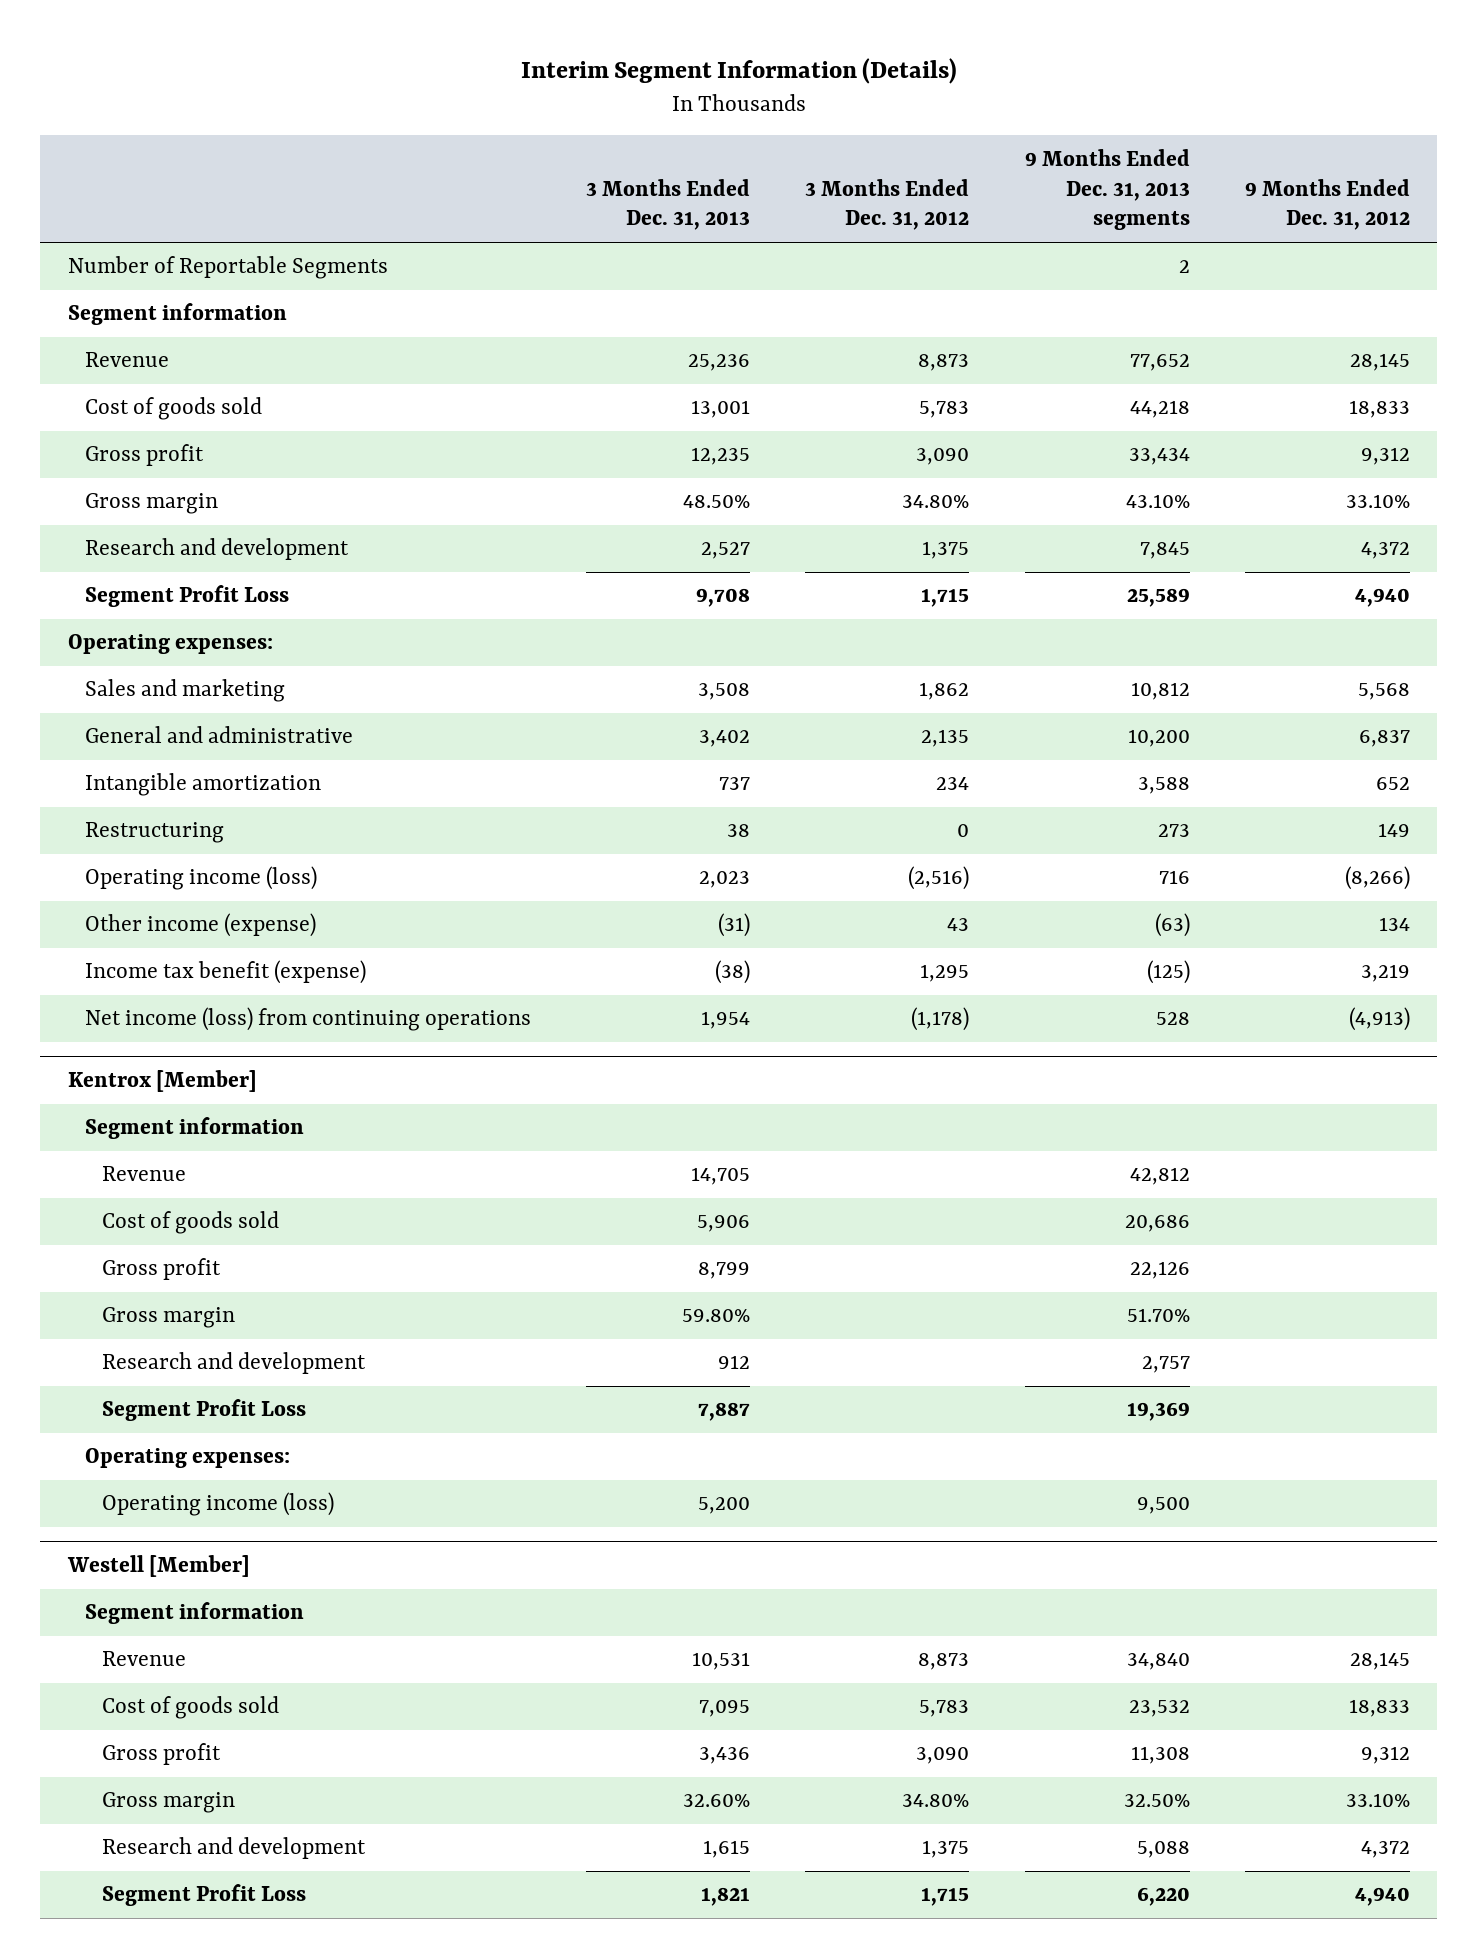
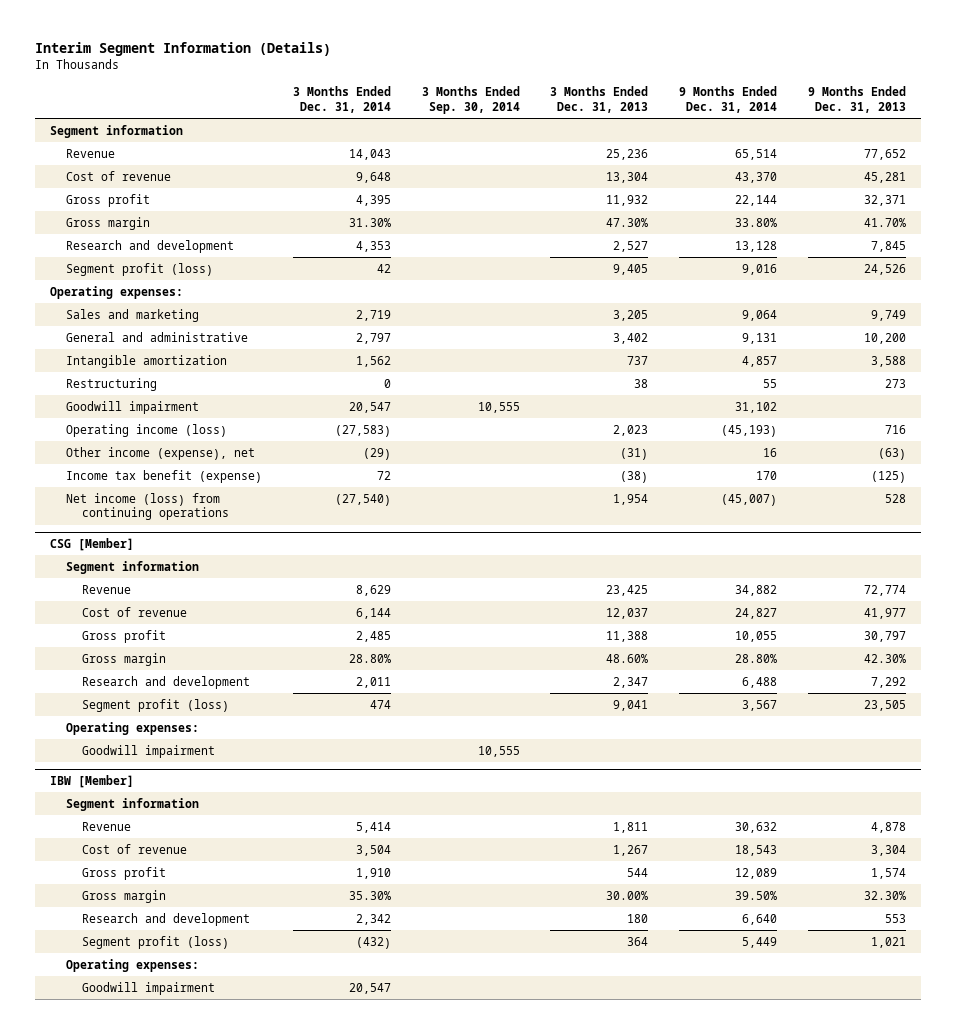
- | 3 Months Ended Dec. 31, 2013 | 3 Months Ended Dec. 31, 2012 | 9 Months Ended Dec. 31, 2013 segments | 9 Months Ended Dec. 31, 2012
+ | 3 Months Ended Dec. 31, 2014 | 3 Months Ended Sep. 30, 2014 | 3 Months Ended Dec. 31, 2013 | 9 Months Ended Dec. 31, 2014 | 9 Months Ended Dec. 31, 2013
- Number of Reportable Segments | | | 2 |
- Cost of goods sold | 13,001 | 5,783 | 44,218 | 18,833
- Gross profit | 12,235 | 3,090 | 33,434 | 9,312
- Gross margin | 48.50% | 34.80% | 43.10% | 33.10%
+ Cost of revenue | 9,648 | | 13,304 | 43,370 | 45,281
+ Gross profit | 4,395 | | 11,932 | 22,144 | 32,371
+ Gross margin | 31.30% | | 47.30% | 33.80% | 41.70%
- Segment Profit Loss | 9,708 | 1,715 | 25,589 | 4,940
+ Segment profit (loss) | 42 | | 9,405 | 9,016 | 24,526
- Sales and marketing | 3,508 | 1,862 | 10,812 | 5,568
+ Sales and marketing | 2,719 | | 3,205 | 9,064 | 9,749
+ Goodwill impairment | 20,547 | 10,555 | | 31,102 |
- Other income (expense) | (31) | 43 | (63) | 134
+ Other income (expense), net | (29) | | (31) | 16 | (63)
- Kentrox [Member]
+ CSG [Member]
- Revenue | 14,705 | | 42,812 |
- Cost of goods sold | 5,906 | | 20,686 |
- Gross profit | 8,799 | | 22,126 |
- Gross margin | 59.80% | | 51.70% |
- Research and development | 912 | | 2,757 |
- Segment Profit Loss | 7,887 | | 19,369 |
+ Revenue | 8,629 | | 23,425 | 34,882 | 72,774
+ Cost of revenue | 6,144 | | 12,037 | 24,827 | 41,977
+ Gross profit | 2,485 | | 11,388 | 10,055 | 30,797
+ Gross margin | 28.80% | | 48.60% | 28.80% | 42.30%
+ Research and development | 2,011 | | 2,347 | 6,488 | 7,292
+ Segment profit (loss) | 474 | | 9,041 | 3,567 | 23,505
- Operating income (loss) | 5,200 | | 9,500 |
- Westell [Member]
+ Goodwill impairment | | 10,555 | | |
+ IBW [Member]
- Revenue | 10,531 | 8,873 | 34,840 | 28,145
- Cost of goods sold | 7,095 | 5,783 | 23,532 | 18,833
- Gross profit | 3,436 | 3,090 | 11,308 | 9,312
- Gross margin | 32.60% | 34.80% | 32.50% | 33.10%
- Research and development | 1,615 | 1,375 | 5,088 | 4,372
- Segment Profit Loss | 1,821 | 1,715 | 6,220 | 4,940
+ Revenue | 5,414 | | 1,811 | 30,632 | 4,878
+ Cost of revenue | 3,504 | | 1,267 | 18,543 | 3,304
+ Gross profit | 1,910 | | 544 | 12,089 | 1,574
+ Gross margin | 35.30% | | 30.00% | 39.50% | 32.30%
+ Research and development | 2,342 | | 180 | 6,640 | 553
+ Segment profit (loss) | (432) | | 364 | 5,449 | 1,021
+ Operating expenses:
+ Goodwill impairment | 20,547 | | | |

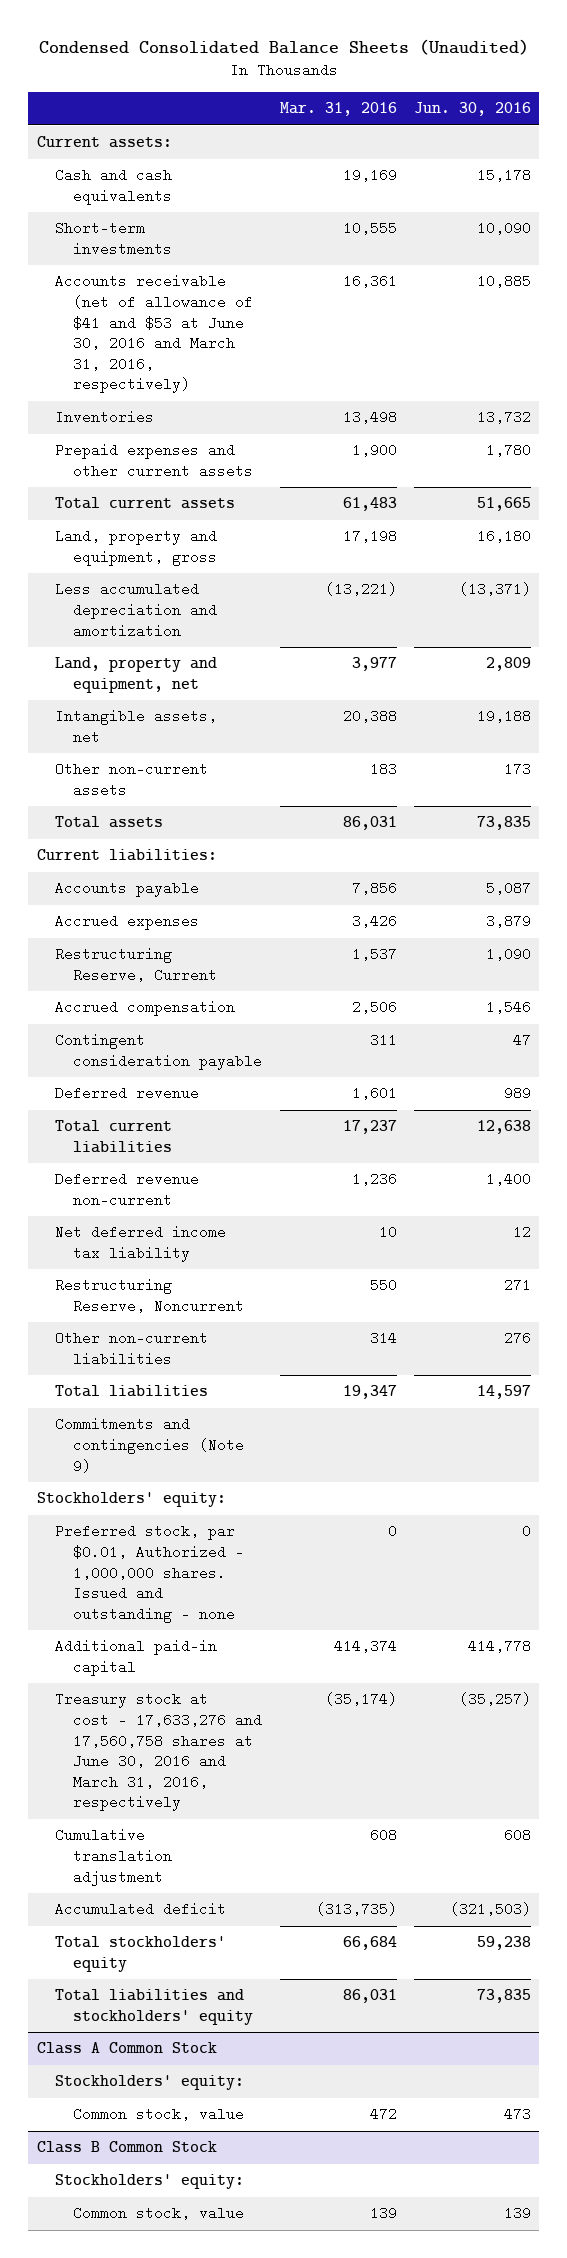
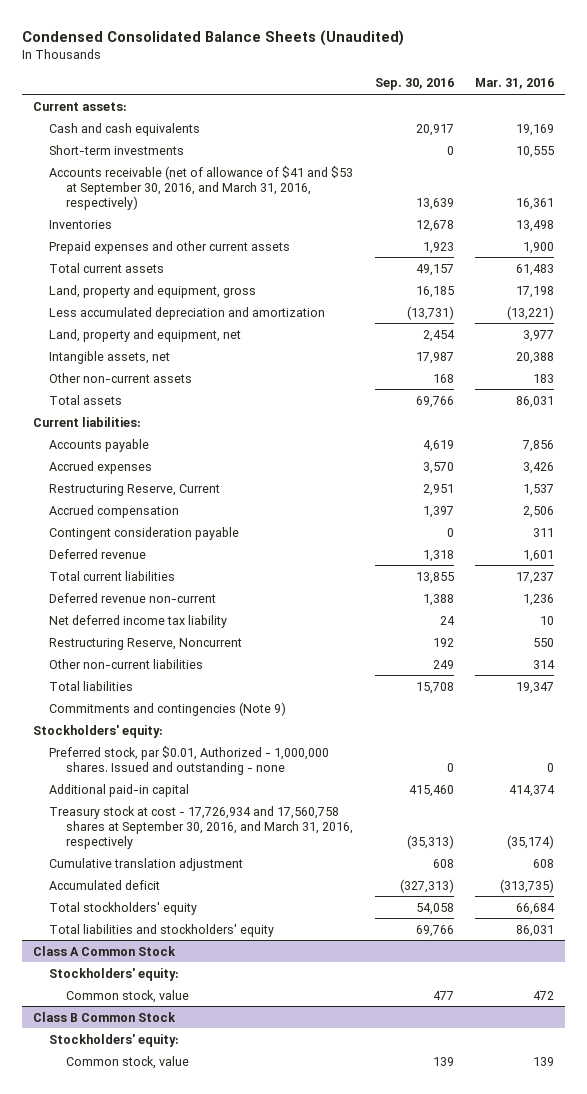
- | Mar. 31, 2016 | Jun. 30, 2016
+ | Sep. 30, 2016 | Mar. 31, 2016
- Accounts receivable (net of allowance of $41 and $53 at June 30, 2016 and March 31, 2016, respectively) | 16,361 | 10,885
+ Accounts receivable (net of allowance of $41 and $53 at September 30, 2016, and March 31, 2016, respectively) | 13,639 | 16,361
- Treasury stock at cost - 17,633,276 and 17,560,758 shares at June 30, 2016 and March 31, 2016, respectively | (35,174) | (35,257)
+ Treasury stock at cost - 17,726,934 and 17,560,758 shares at September 30, 2016, and March 31, 2016, respectively | (35,313) | (35,174)

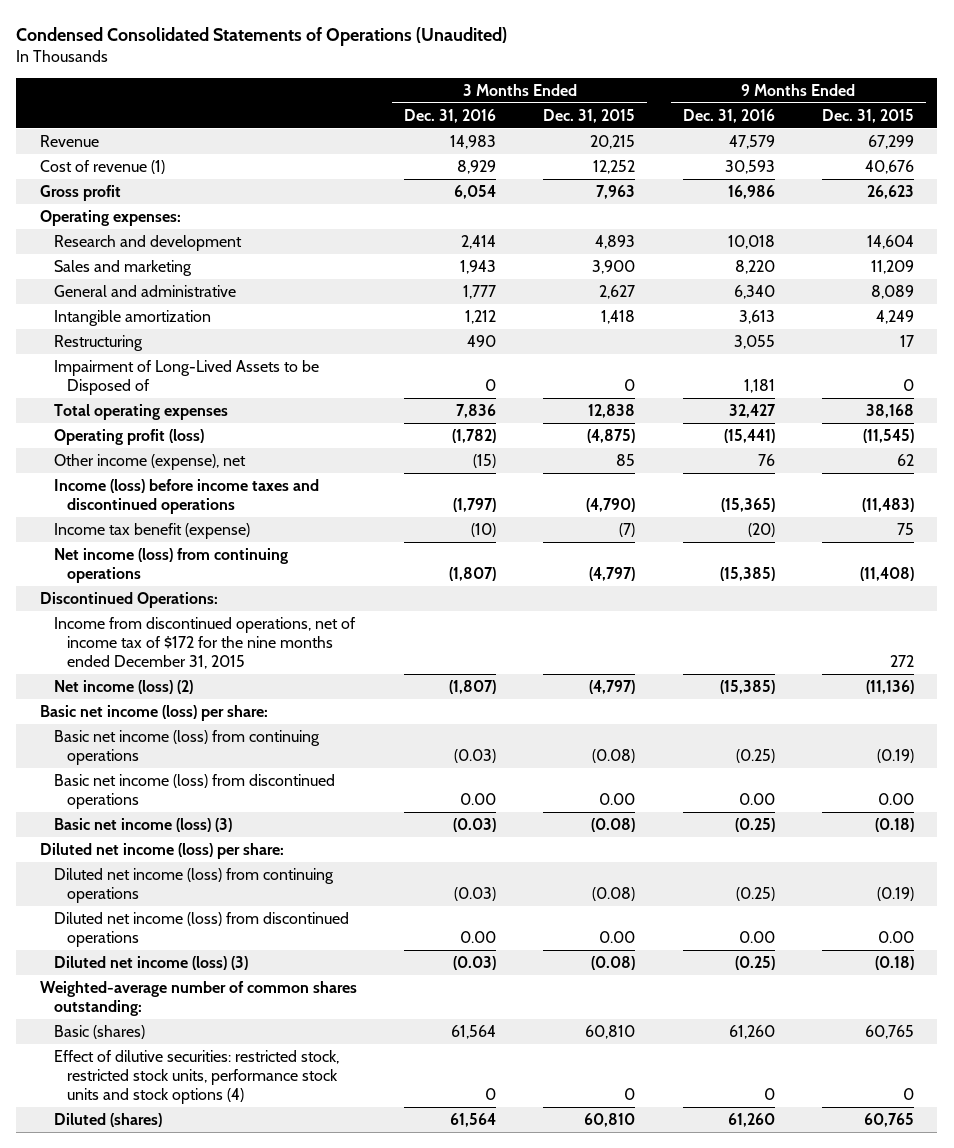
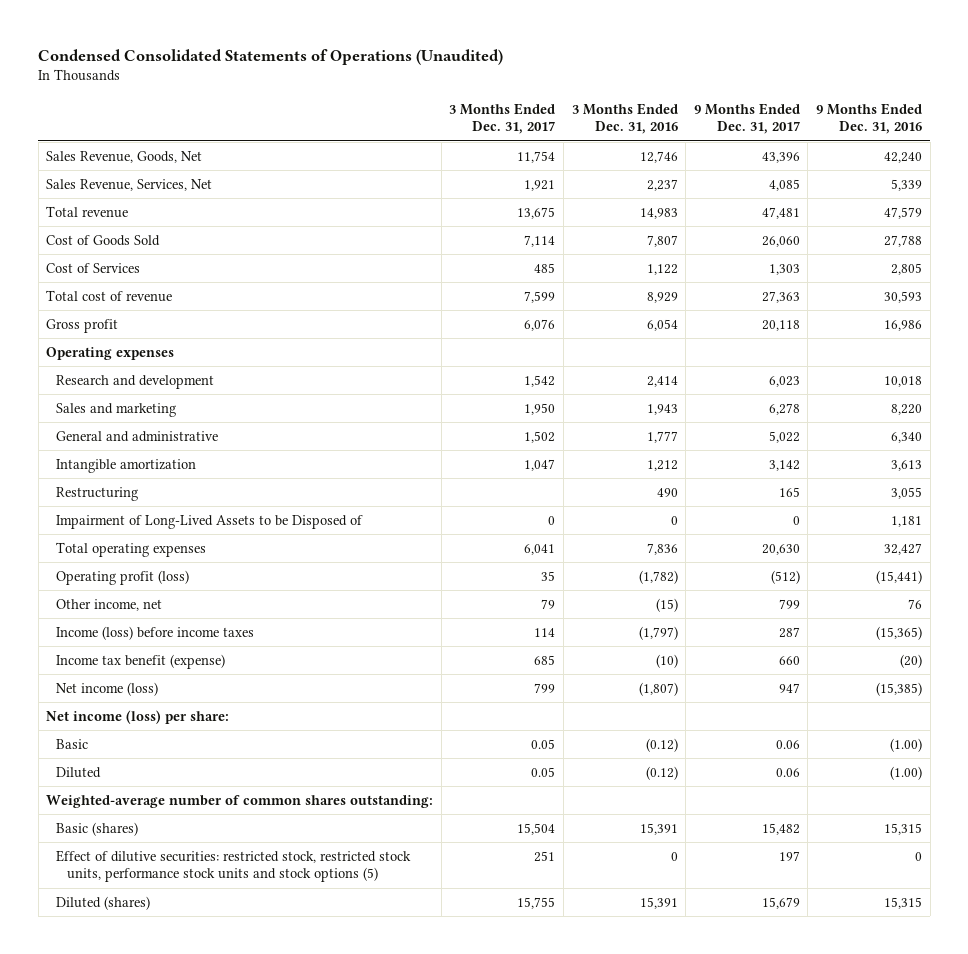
- | 3 Months Ended Dec. 31, 2016 | 3 Months Ended Dec. 31, 2015 | 9 Months Ended Dec. 31, 2016 | 9 Months Ended Dec. 31, 2015
+ | 3 Months Ended Dec. 31, 2017 | 3 Months Ended Dec. 31, 2016 | 9 Months Ended Dec. 31, 2017 | 9 Months Ended Dec. 31, 2016
- Revenue | 14,983 | 20,215 | 47,579 | 67,299
- Cost of revenue (1) | 8,929 | 12,252 | 30,593 | 40,676
+ Sales Revenue, Goods, Net | 11,754 | 12,746 | 43,396 | 42,240
+ Sales Revenue, Services, Net | 1,921 | 2,237 | 4,085 | 5,339
+ Total revenue | 13,675 | 14,983 | 47,481 | 47,579
+ Cost of Goods Sold | 7,114 | 7,807 | 26,060 | 27,788
+ Cost of Services | 485 | 1,122 | 1,303 | 2,805
+ Total cost of revenue | 7,599 | 8,929 | 27,363 | 30,593
- Operating expenses:
+ Operating expenses
- Other income (expense), net | (15) | 85 | 76 | 62
- Income (loss) before income taxes and discontinued operations | (1,797) | (4,790) | (15,365) | (11,483)
+ Other income, net | 79 | (15) | 799 | 76
+ Income (loss) before income taxes | 114 | (1,797) | 287 | (15,365)
- Net income (loss) from continuing operations | (1,807) | (4,797) | (15,385) | (11,408)
- Discontinued Operations:
- Income from discontinued operations, net of income tax of $172 for the nine months ended December 31, 2015 | | | | 272
- Net income (loss) (2) | (1,807) | (4,797) | (15,385) | (11,136)
- Basic net income (loss) per share:
- Basic net income (loss) from continuing operations | (0.03) | (0.08) | (0.25) | (0.19)
- Basic net income (loss) from discontinued operations | 0.00 | 0.00 | 0.00 | 0.00
- Basic net income (loss) (3) | (0.03) | (0.08) | (0.25) | (0.18)
- Diluted net income (loss) per share:
- Diluted net income (loss) from continuing operations | (0.03) | (0.08) | (0.25) | (0.19)
- Diluted net income (loss) from discontinued operations | 0.00 | 0.00 | 0.00 | 0.00
- Diluted net income (loss) (3) | (0.03) | (0.08) | (0.25) | (0.18)
+ Net income (loss) | 799 | (1,807) | 947 | (15,385)
+ Net income (loss) per share:
+ Basic | 0.05 | (0.12) | 0.06 | (1.00)
+ Diluted | 0.05 | (0.12) | 0.06 | (1.00)
- Basic (shares) | 61,564 | 60,810 | 61,260 | 60,765
- Effect of dilutive securities: restricted stock, restricted stock units, performance stock units and stock options (4) | 0 | 0 | 0 | 0
- Diluted (shares) | 61,564 | 60,810 | 61,260 | 60,765
+ Basic (shares) | 15,504 | 15,391 | 15,482 | 15,315
+ Effect of dilutive securities: restricted stock, restricted stock units, performance stock units and stock options (5) | 251 | 0 | 197 | 0
+ Diluted (shares) | 15,755 | 15,391 | 15,679 | 15,315

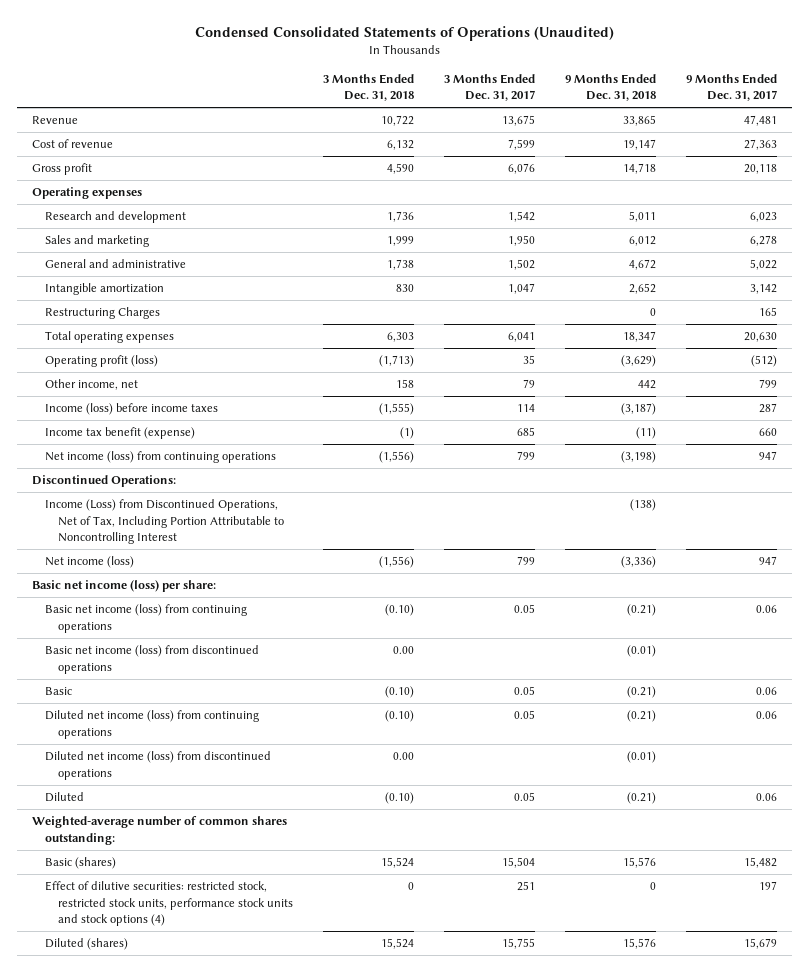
- | 3 Months Ended Dec. 31, 2017 | 3 Months Ended Dec. 31, 2016 | 9 Months Ended Dec. 31, 2017 | 9 Months Ended Dec. 31, 2016
+ | 3 Months Ended Dec. 31, 2018 | 3 Months Ended Dec. 31, 2017 | 9 Months Ended Dec. 31, 2018 | 9 Months Ended Dec. 31, 2017
- Sales Revenue, Goods, Net | 11,754 | 12,746 | 43,396 | 42,240
- Sales Revenue, Services, Net | 1,921 | 2,237 | 4,085 | 5,339
- Total revenue | 13,675 | 14,983 | 47,481 | 47,579
- Cost of Goods Sold | 7,114 | 7,807 | 26,060 | 27,788
- Cost of Services | 485 | 1,122 | 1,303 | 2,805
- Total cost of revenue | 7,599 | 8,929 | 27,363 | 30,593
+ Revenue | 10,722 | 13,675 | 33,865 | 47,481
+ Cost of revenue | 6,132 | 7,599 | 19,147 | 27,363
- Restructuring | | 490 | 165 | 3,055
- Impairment of Long-Lived Assets to be Disposed of | 0 | 0 | 0 | 1,181
+ Restructuring Charges | | | 0 | 165
+ Net income (loss) from continuing operations | (1,556) | 799 | (3,198) | 947
+ Discontinued Operations:
+ Income (Loss) from Discontinued Operations, Net of Tax, Including Portion Attributable to Noncontrolling Interest | | | (138) |
- Net income (loss) per share:
+ Basic net income (loss) per share:
+ Basic net income (loss) from continuing operations | (0.10) | 0.05 | (0.21) | 0.06
+ Basic net income (loss) from discontinued operations | 0.00 | | (0.01) |
+ Diluted net income (loss) from continuing operations | (0.10) | 0.05 | (0.21) | 0.06
+ Diluted net income (loss) from discontinued operations | 0.00 | | (0.01) |
- Effect of dilutive securities: restricted stock, restricted stock units, performance stock units and stock options (5) | 251 | 0 | 197 | 0
+ Effect of dilutive securities: restricted stock, restricted stock units, performance stock units and stock options (4) | 0 | 251 | 0 | 197

